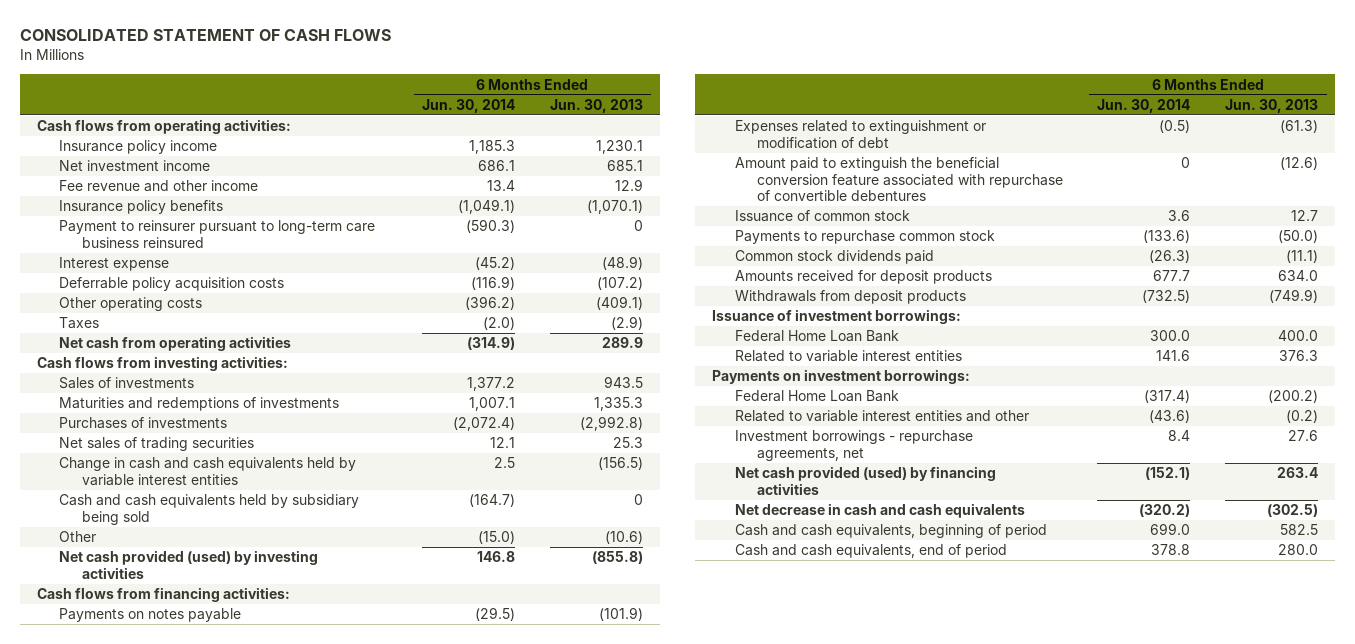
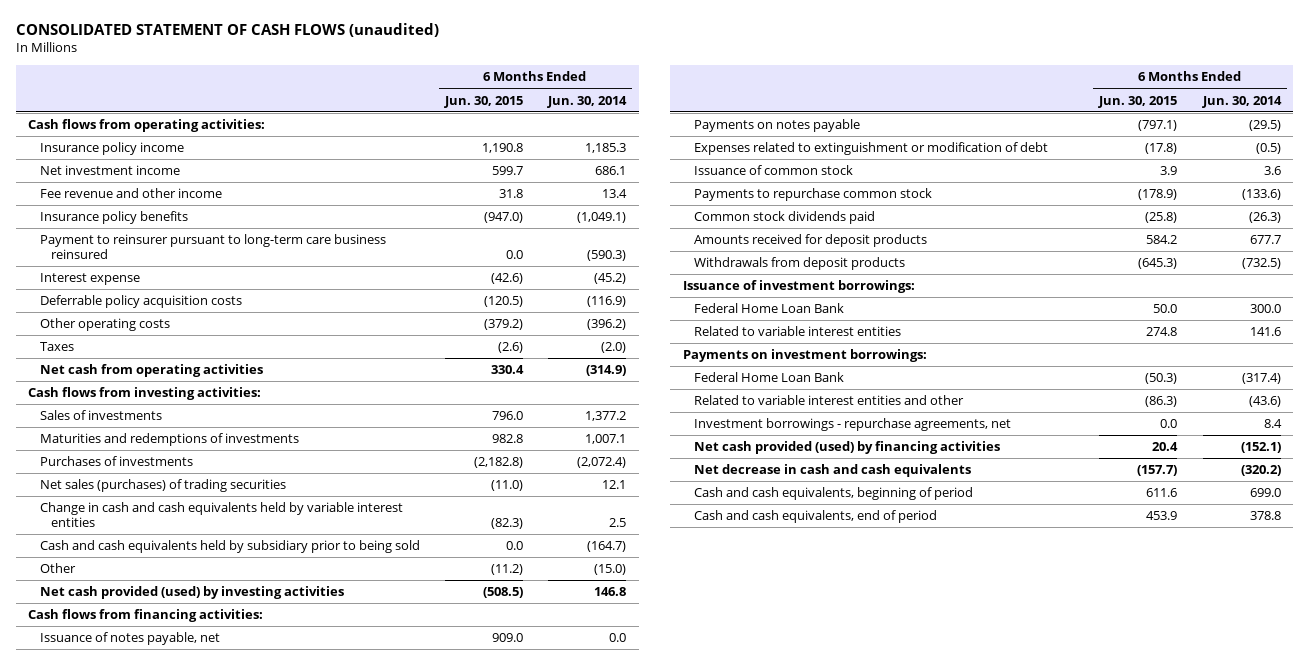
- CONSOLIDATED STATEMENT OF CASH FLOWS
+ CONSOLIDATED STATEMENT OF CASH FLOWS (unaudited)
- | 6 Months Ended Jun. 30, 2014 | 6 Months Ended Jun. 30, 2013
+ | 6 Months Ended Jun. 30, 2015 | 6 Months Ended Jun. 30, 2014
- Net sales of trading securities | 12.1 | 25.3
+ Net sales (purchases) of trading securities | (11.0) | 12.1
- Cash and cash equivalents held by subsidiary being sold | (164.7) | 0
+ Cash and cash equivalents held by subsidiary prior to being sold | 0.0 | (164.7)
+ Issuance of notes payable, net | 909.0 | 0.0
- Amount paid to extinguish the beneficial conversion feature associated with repurchase of convertible debentures | 0 | (12.6)

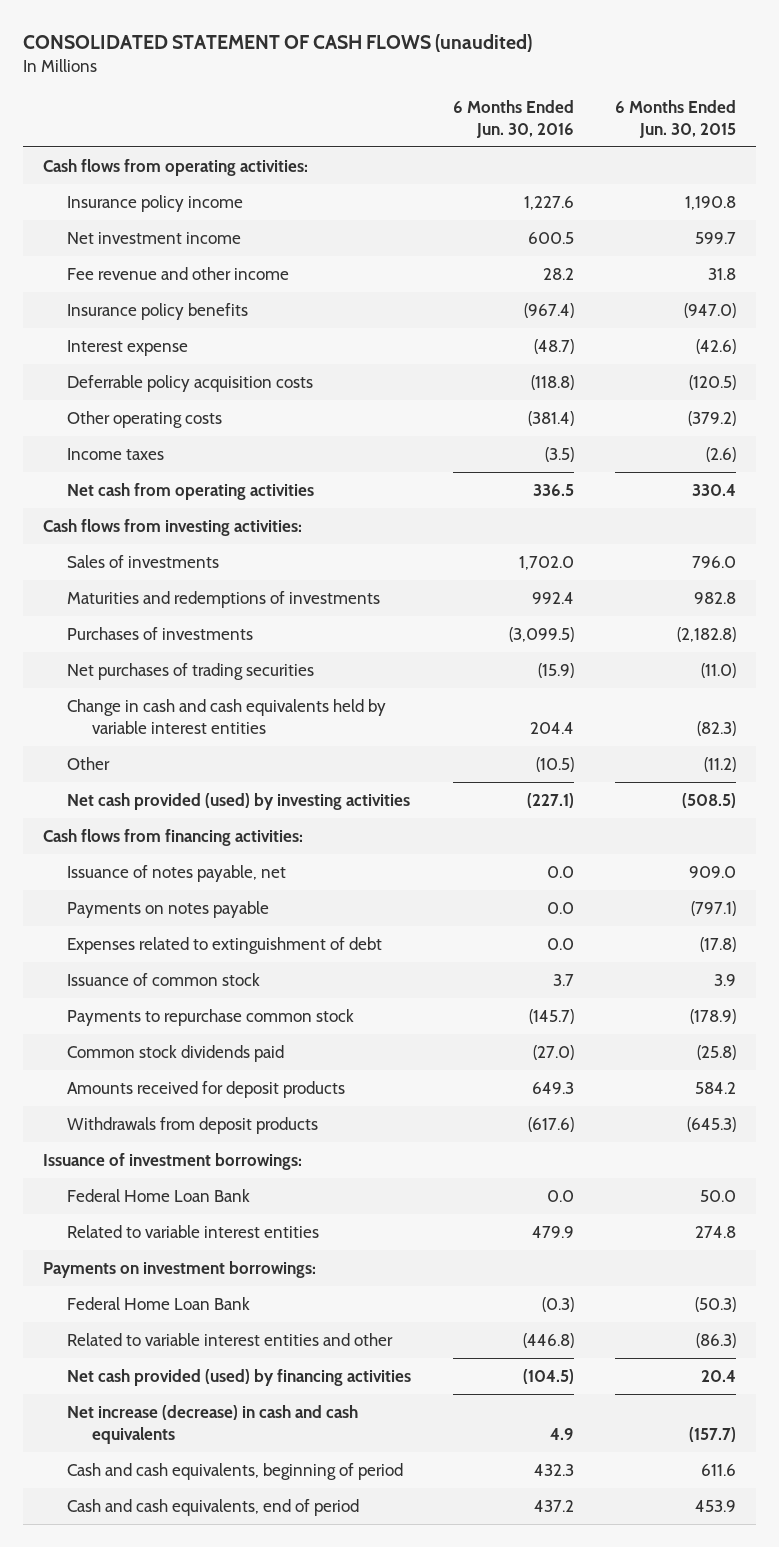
- | 6 Months Ended Jun. 30, 2015 | 6 Months Ended Jun. 30, 2014
+ | 6 Months Ended Jun. 30, 2016 | 6 Months Ended Jun. 30, 2015
- Payment to reinsurer pursuant to long-term care business reinsured | 0.0 | (590.3)
- Taxes | (2.6) | (2.0)
+ Income taxes | (3.5) | (2.6)
- Net sales (purchases) of trading securities | (11.0) | 12.1
+ Net purchases of trading securities | (15.9) | (11.0)
- Cash and cash equivalents held by subsidiary prior to being sold | 0.0 | (164.7)
- Expenses related to extinguishment or modification of debt | (17.8) | (0.5)
+ Expenses related to extinguishment of debt | 0.0 | (17.8)
- Investment borrowings - repurchase agreements, net | 0.0 | 8.4
- Net decrease in cash and cash equivalents | (157.7) | (320.2)
+ Net increase (decrease) in cash and cash equivalents | 4.9 | (157.7)

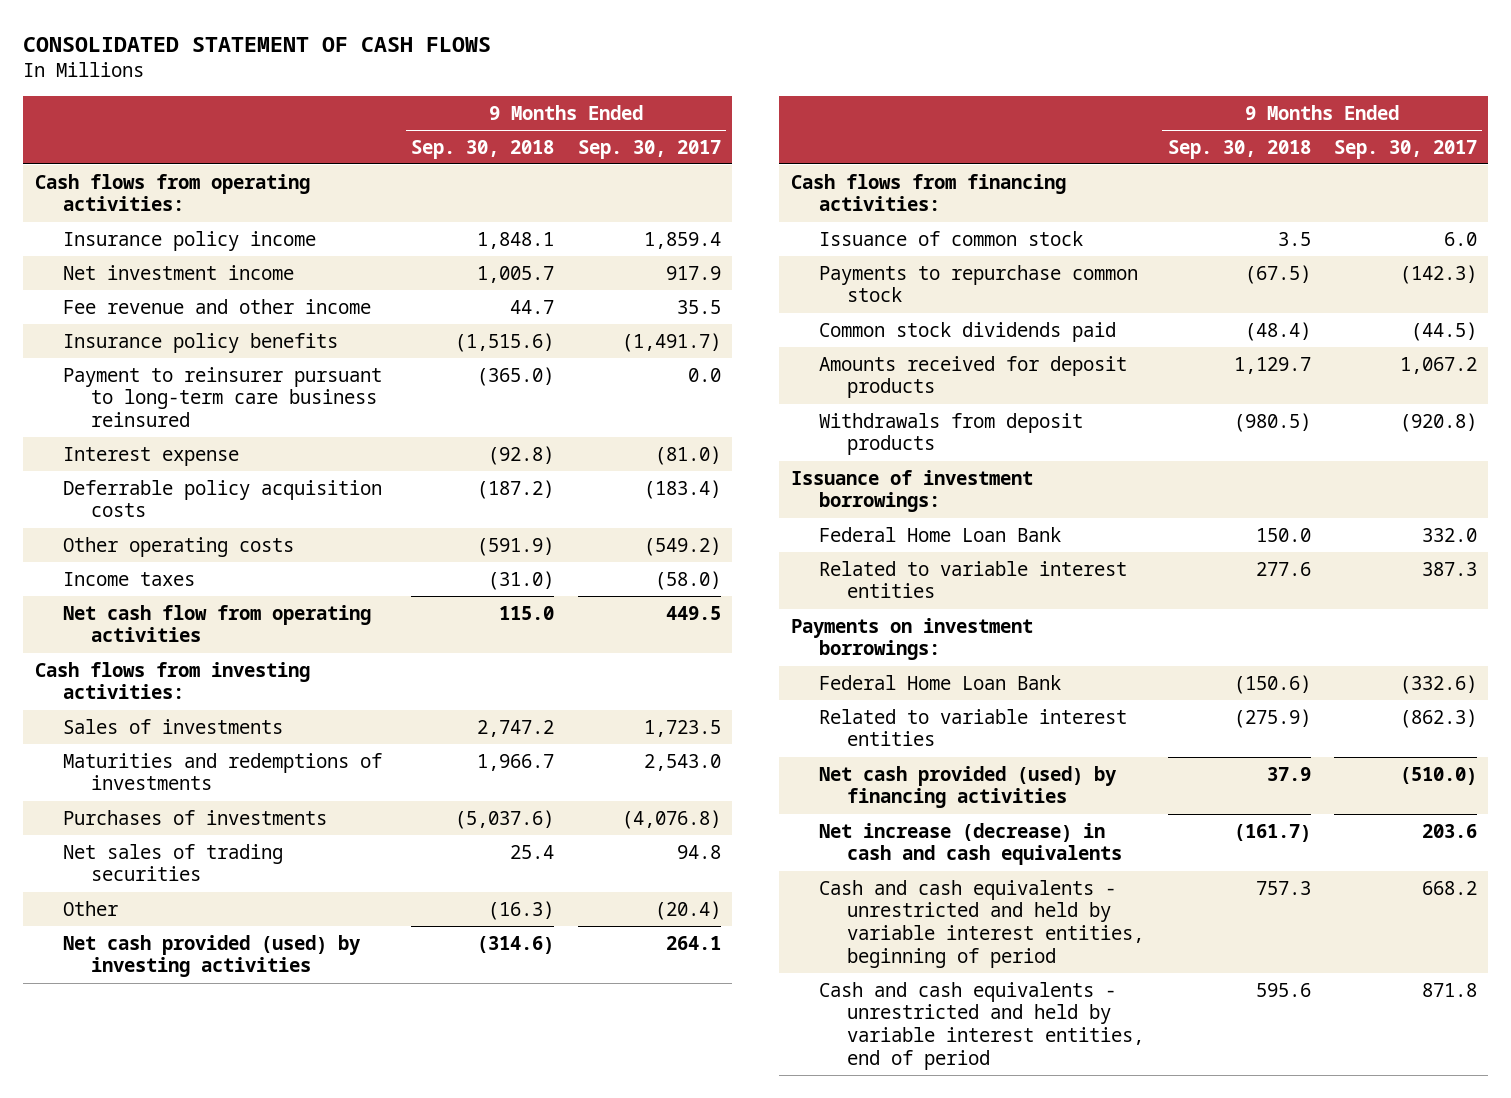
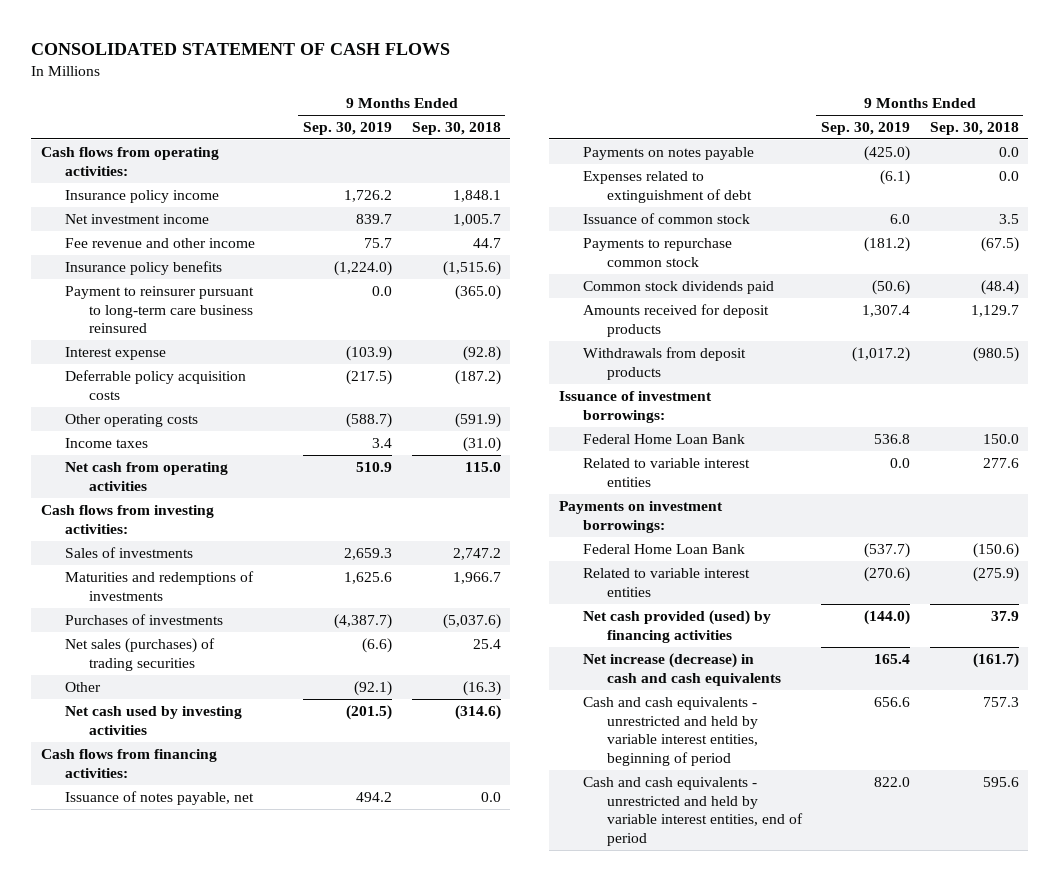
- | 9 Months Ended Sep. 30, 2018 | 9 Months Ended Sep. 30, 2017
+ | 9 Months Ended Sep. 30, 2019 | 9 Months Ended Sep. 30, 2018
- Net cash flow from operating activities | 115.0 | 449.5
+ Net cash from operating activities | 510.9 | 115.0
- Net sales of trading securities | 25.4 | 94.8
+ Net sales (purchases) of trading securities | (6.6) | 25.4
- Net cash provided (used) by investing activities | (314.6) | 264.1
+ Net cash used by investing activities | (201.5) | (314.6)
+ Issuance of notes payable, net | 494.2 | 0.0
+ Payments on notes payable | (425.0) | 0.0
+ Expenses related to extinguishment of debt | (6.1) | 0.0

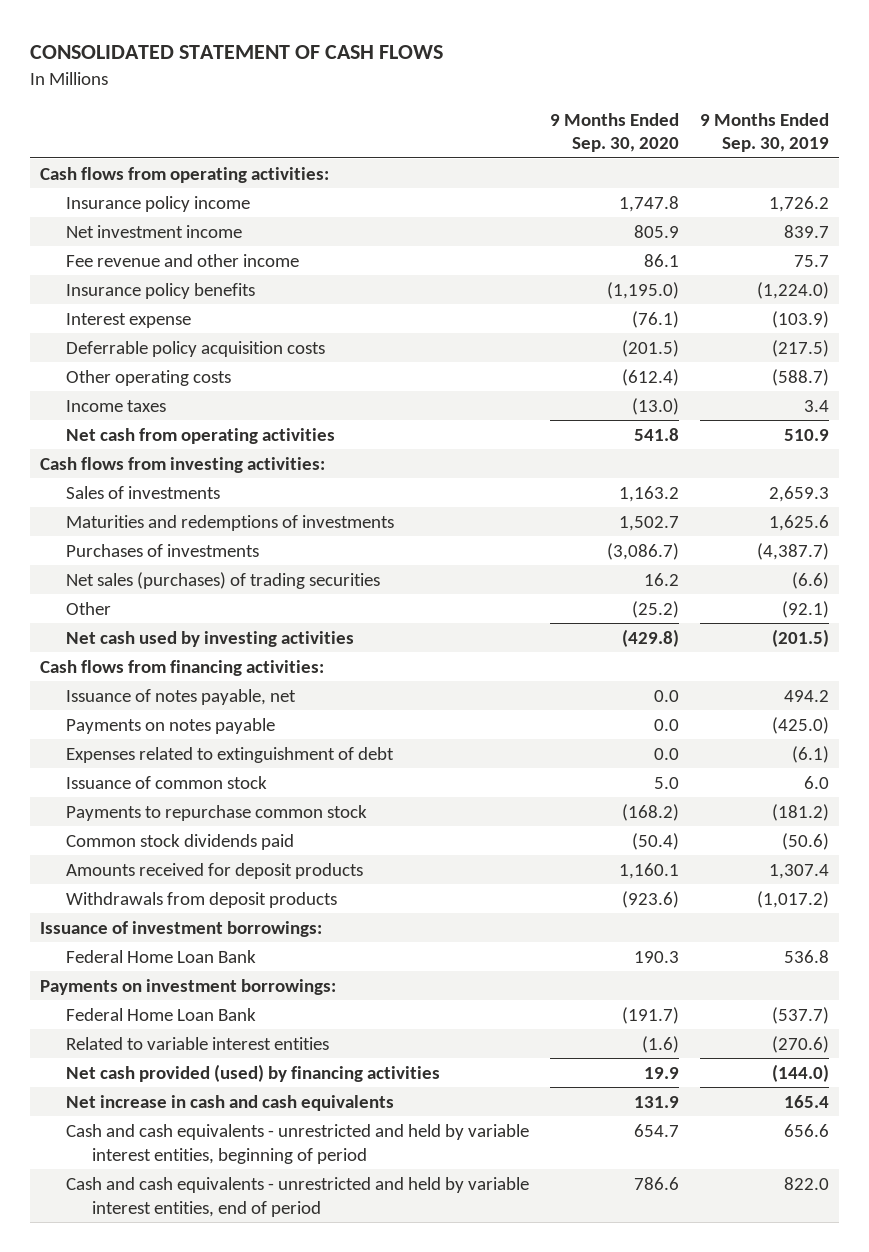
- | 9 Months Ended Sep. 30, 2019 | 9 Months Ended Sep. 30, 2018
+ | 9 Months Ended Sep. 30, 2020 | 9 Months Ended Sep. 30, 2019
- Payment to reinsurer pursuant to long-term care business reinsured | 0.0 | (365.0)
- Related to variable interest entities | 0.0 | 277.6
- Net increase (decrease) in cash and cash equivalents | 165.4 | (161.7)
+ Net increase in cash and cash equivalents | 131.9 | 165.4

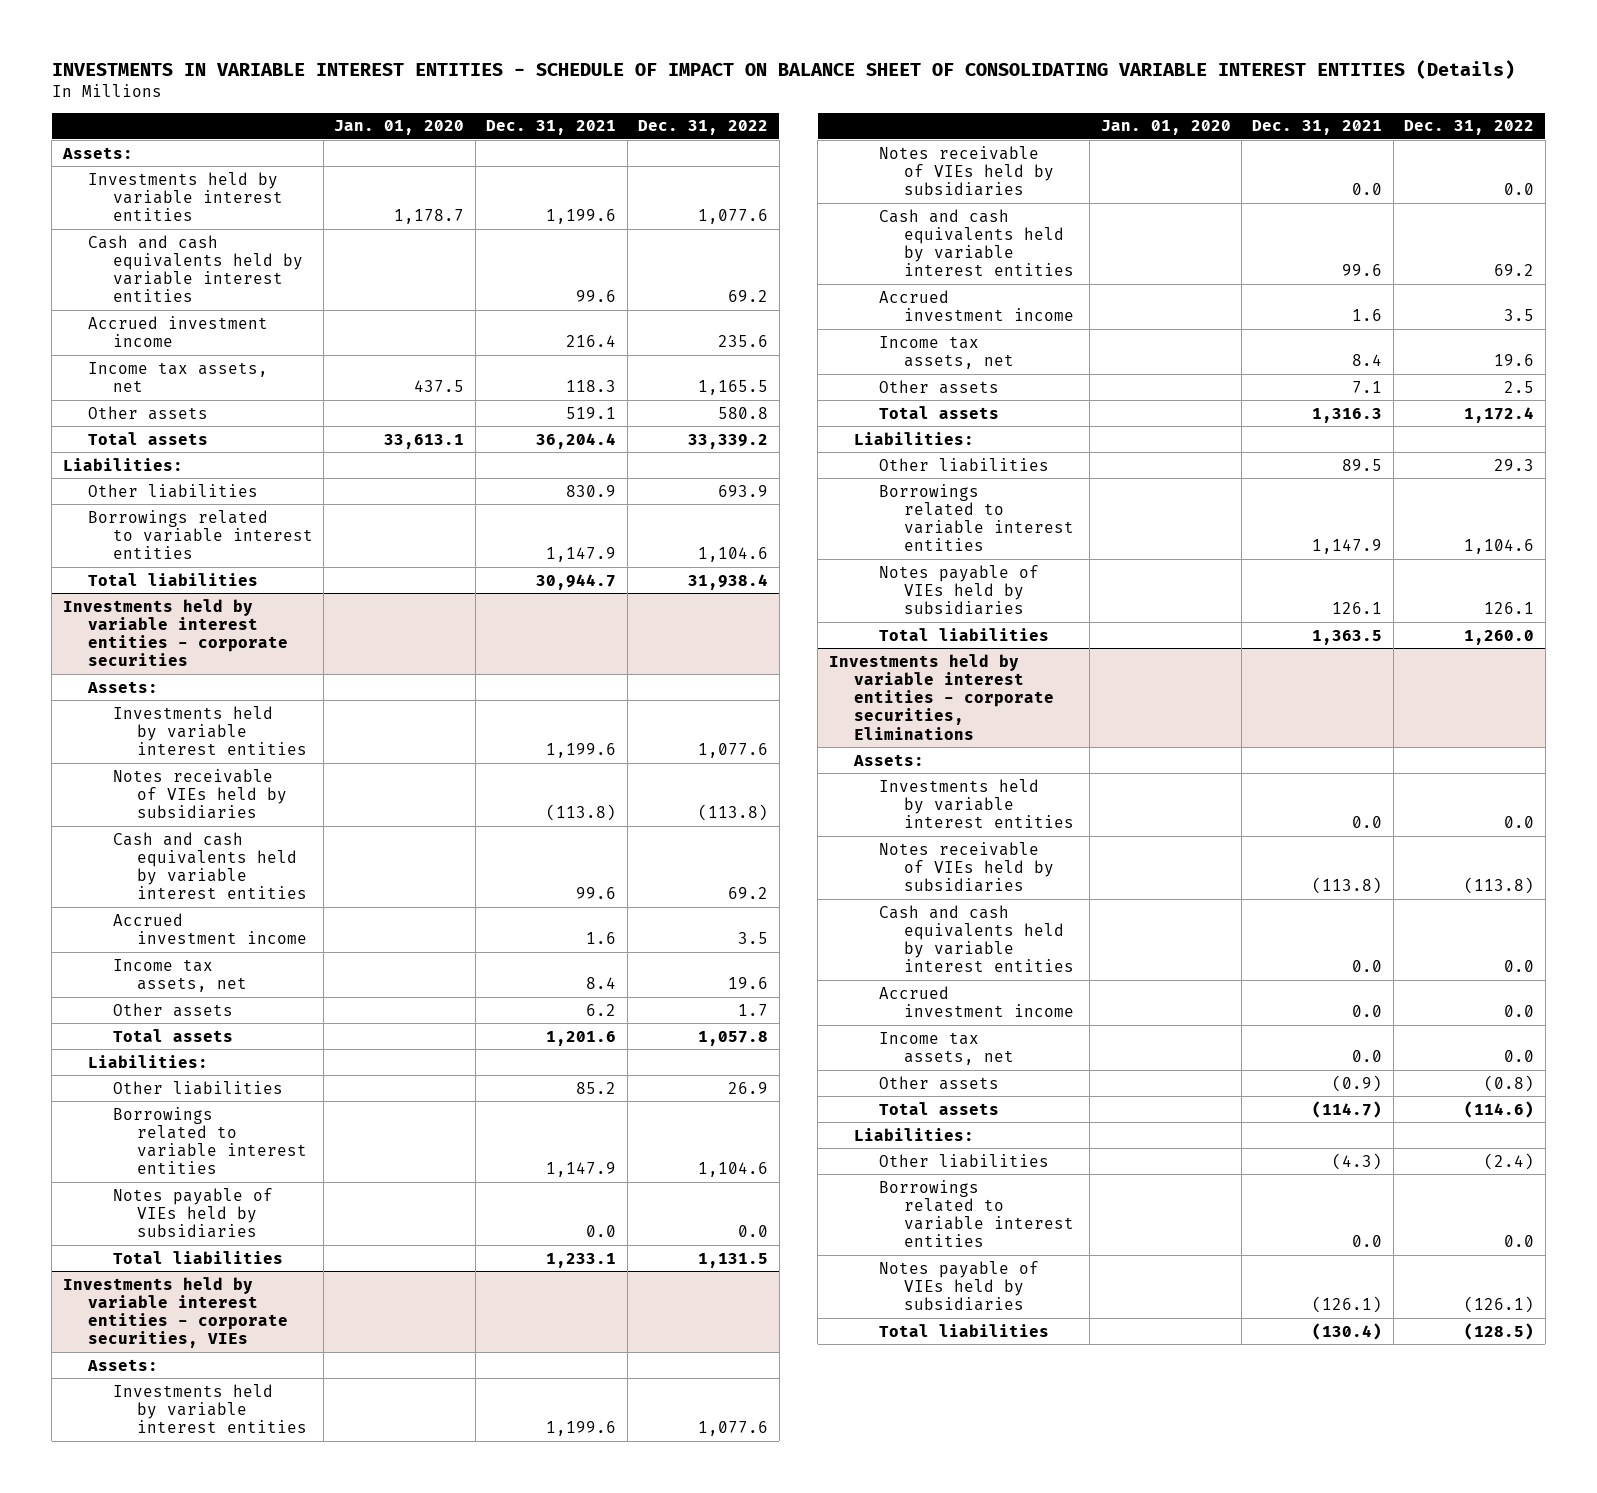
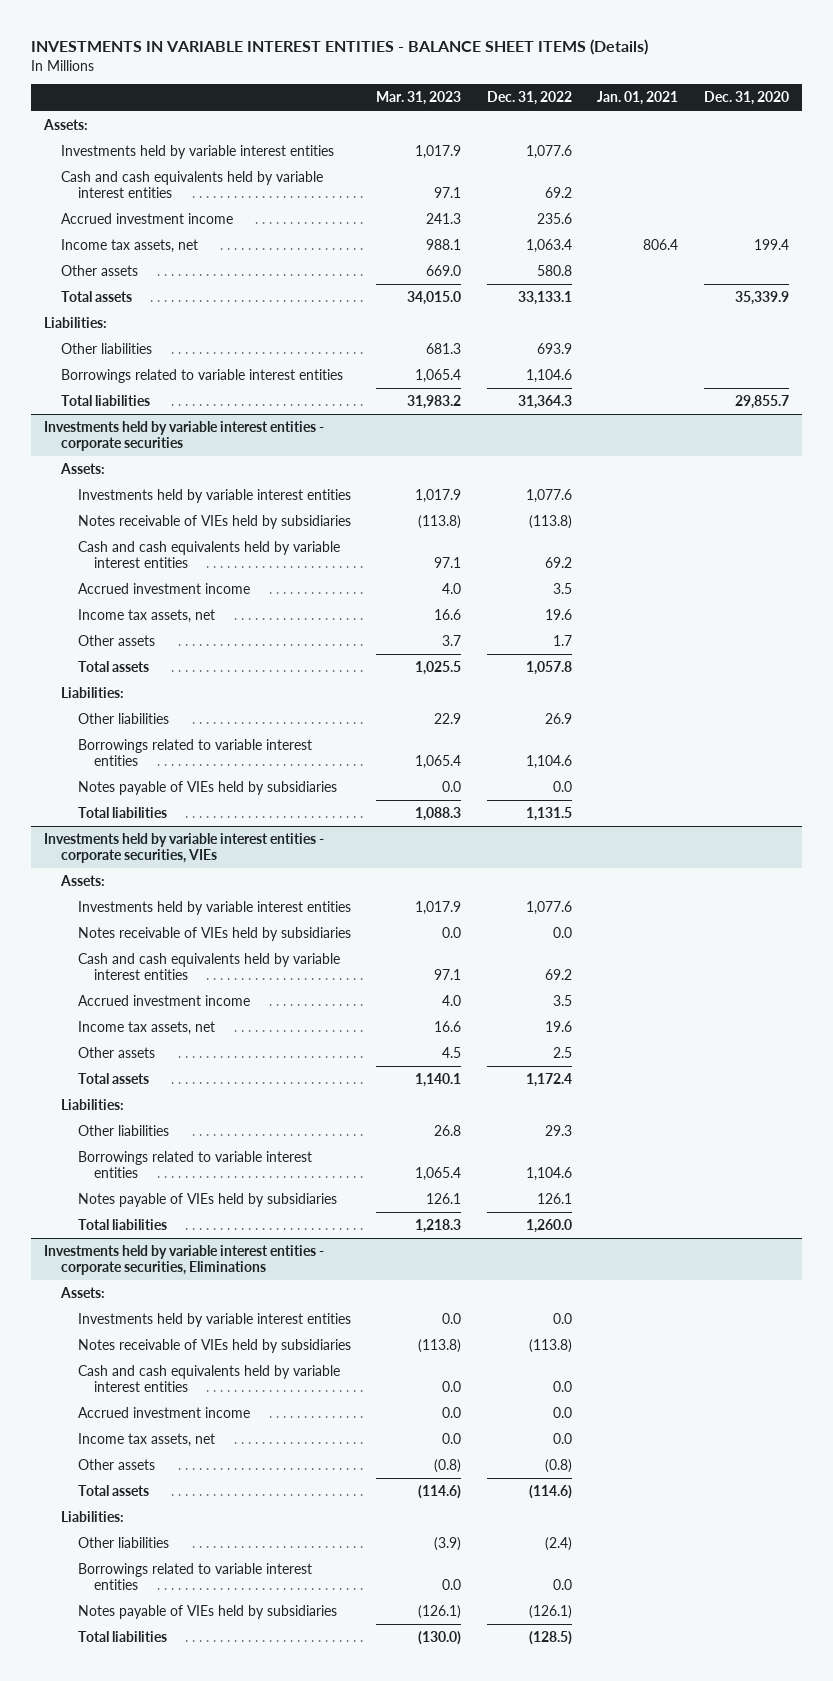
- INVESTMENTS IN VARIABLE INTEREST ENTITIES - SCHEDULE OF IMPACT ON BALANCE SHEET OF CONSOLIDATING VARIABLE INTEREST ENTITIES (Details)
+ INVESTMENTS IN VARIABLE INTEREST ENTITIES - BALANCE SHEET ITEMS (Details)
- | Jan. 01, 2020 | Dec. 31, 2021 | Dec. 31, 2022
+ | Mar. 31, 2023 | Dec. 31, 2022 | Jan. 01, 2021 | Dec. 31, 2020
- Income tax assets, net | 437.5 | 118.3 | 1,165.5
+ Income tax assets, net | 988.1 | 1,063.4 | 806.4 | 199.4
- Total assets | 33,613.1 | 36,204.4 | 33,339.2
+ Total assets | 34,015.0 | 33,133.1 | | 35,339.9
- Total liabilities | | 30,944.7 | 31,938.4
+ Total liabilities | 31,983.2 | 31,364.3 | | 29,855.7

